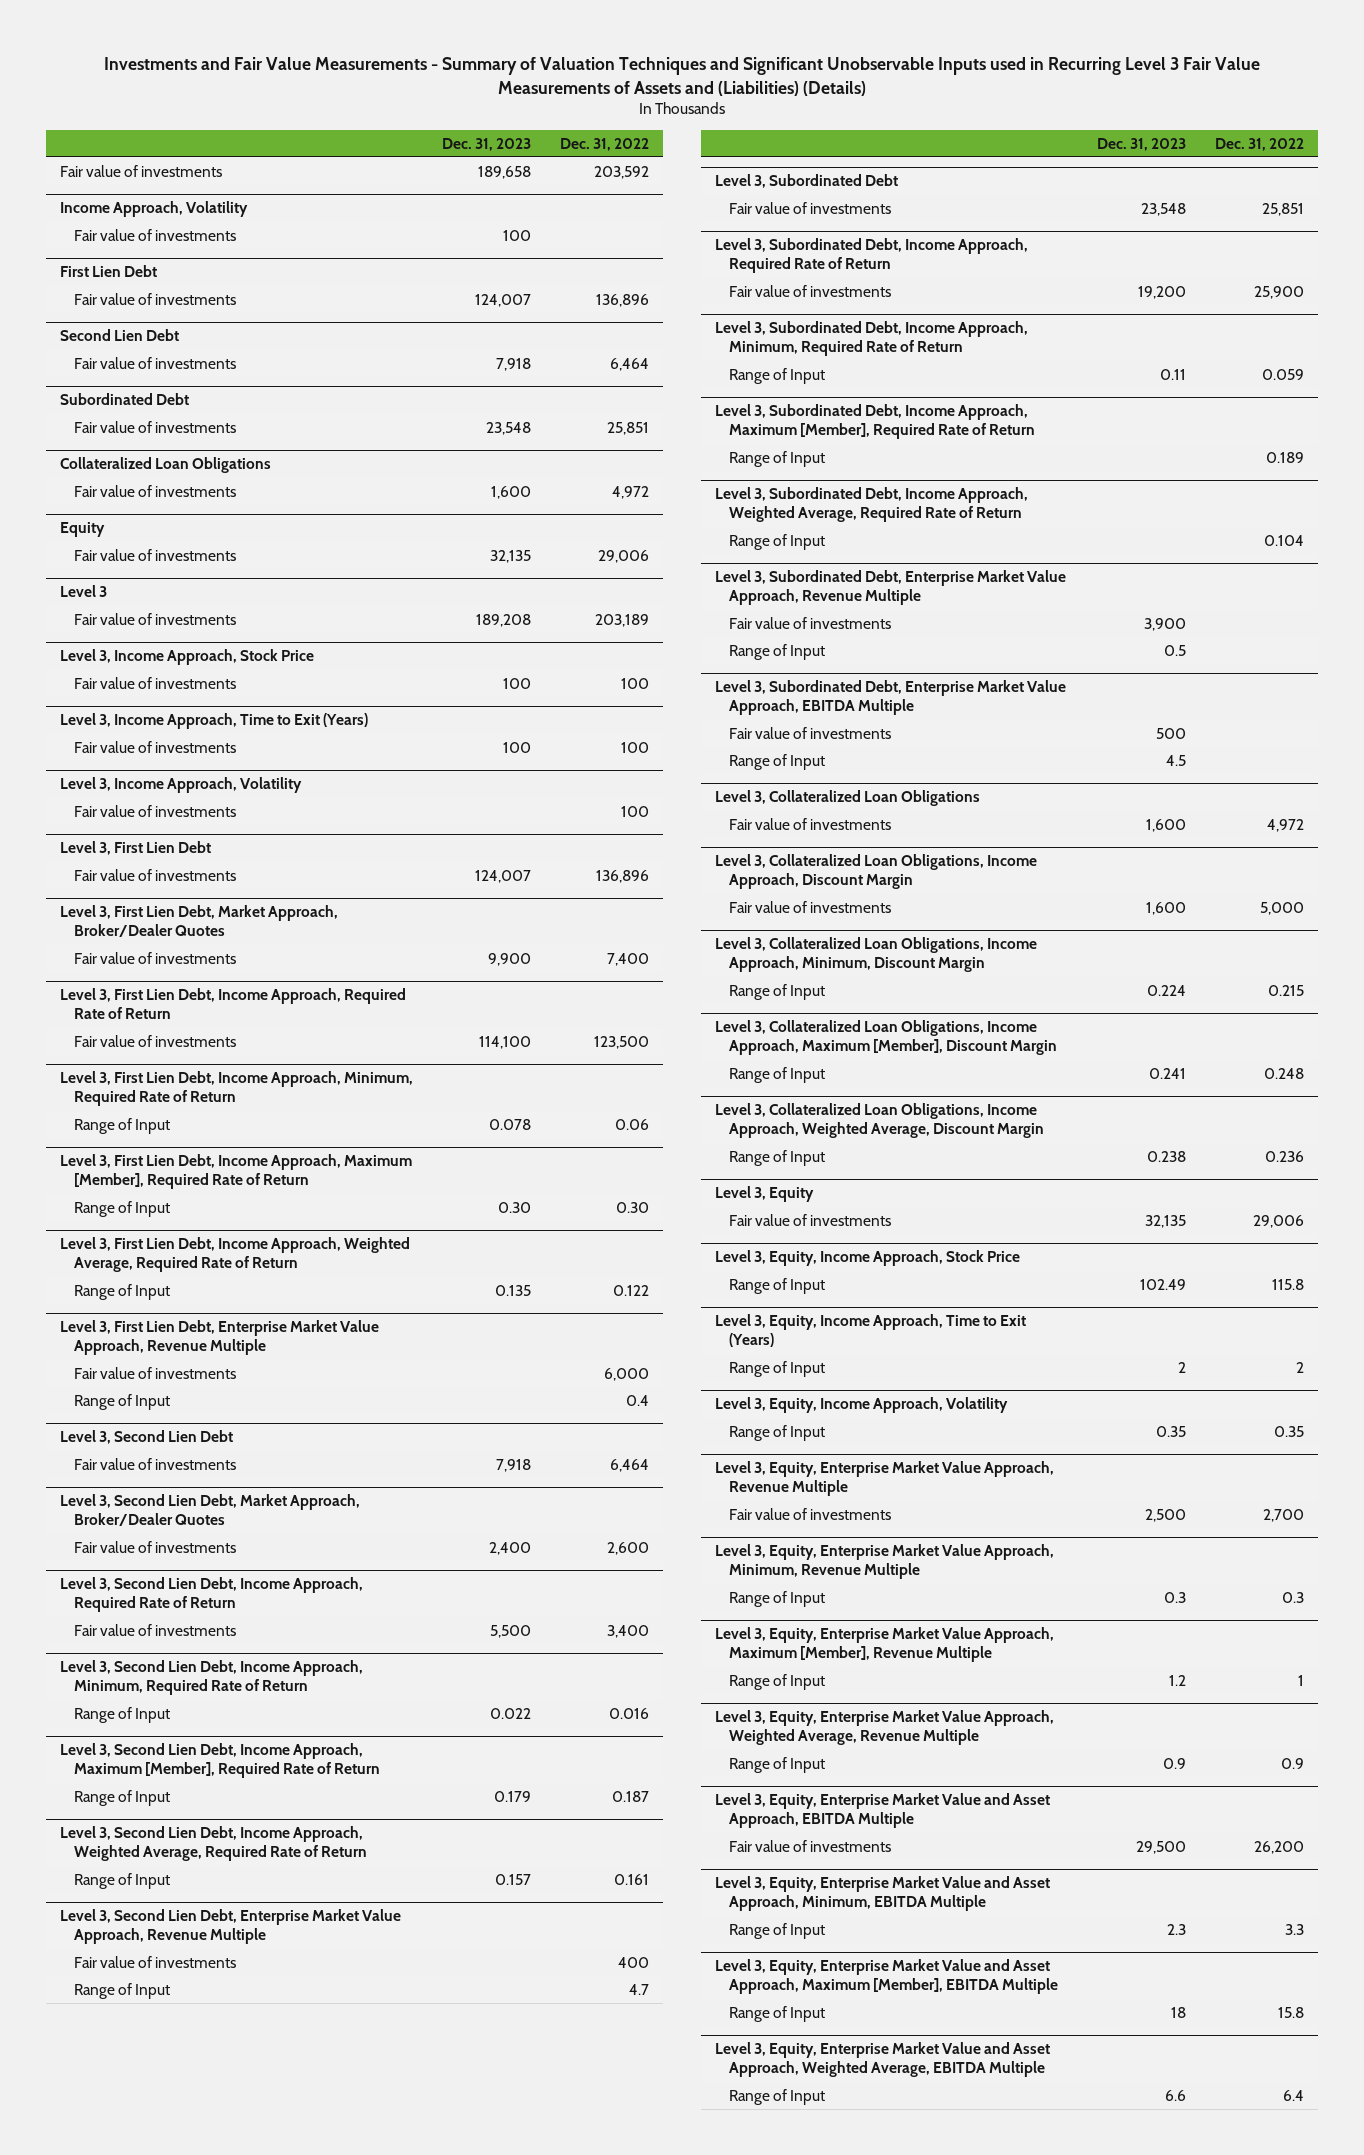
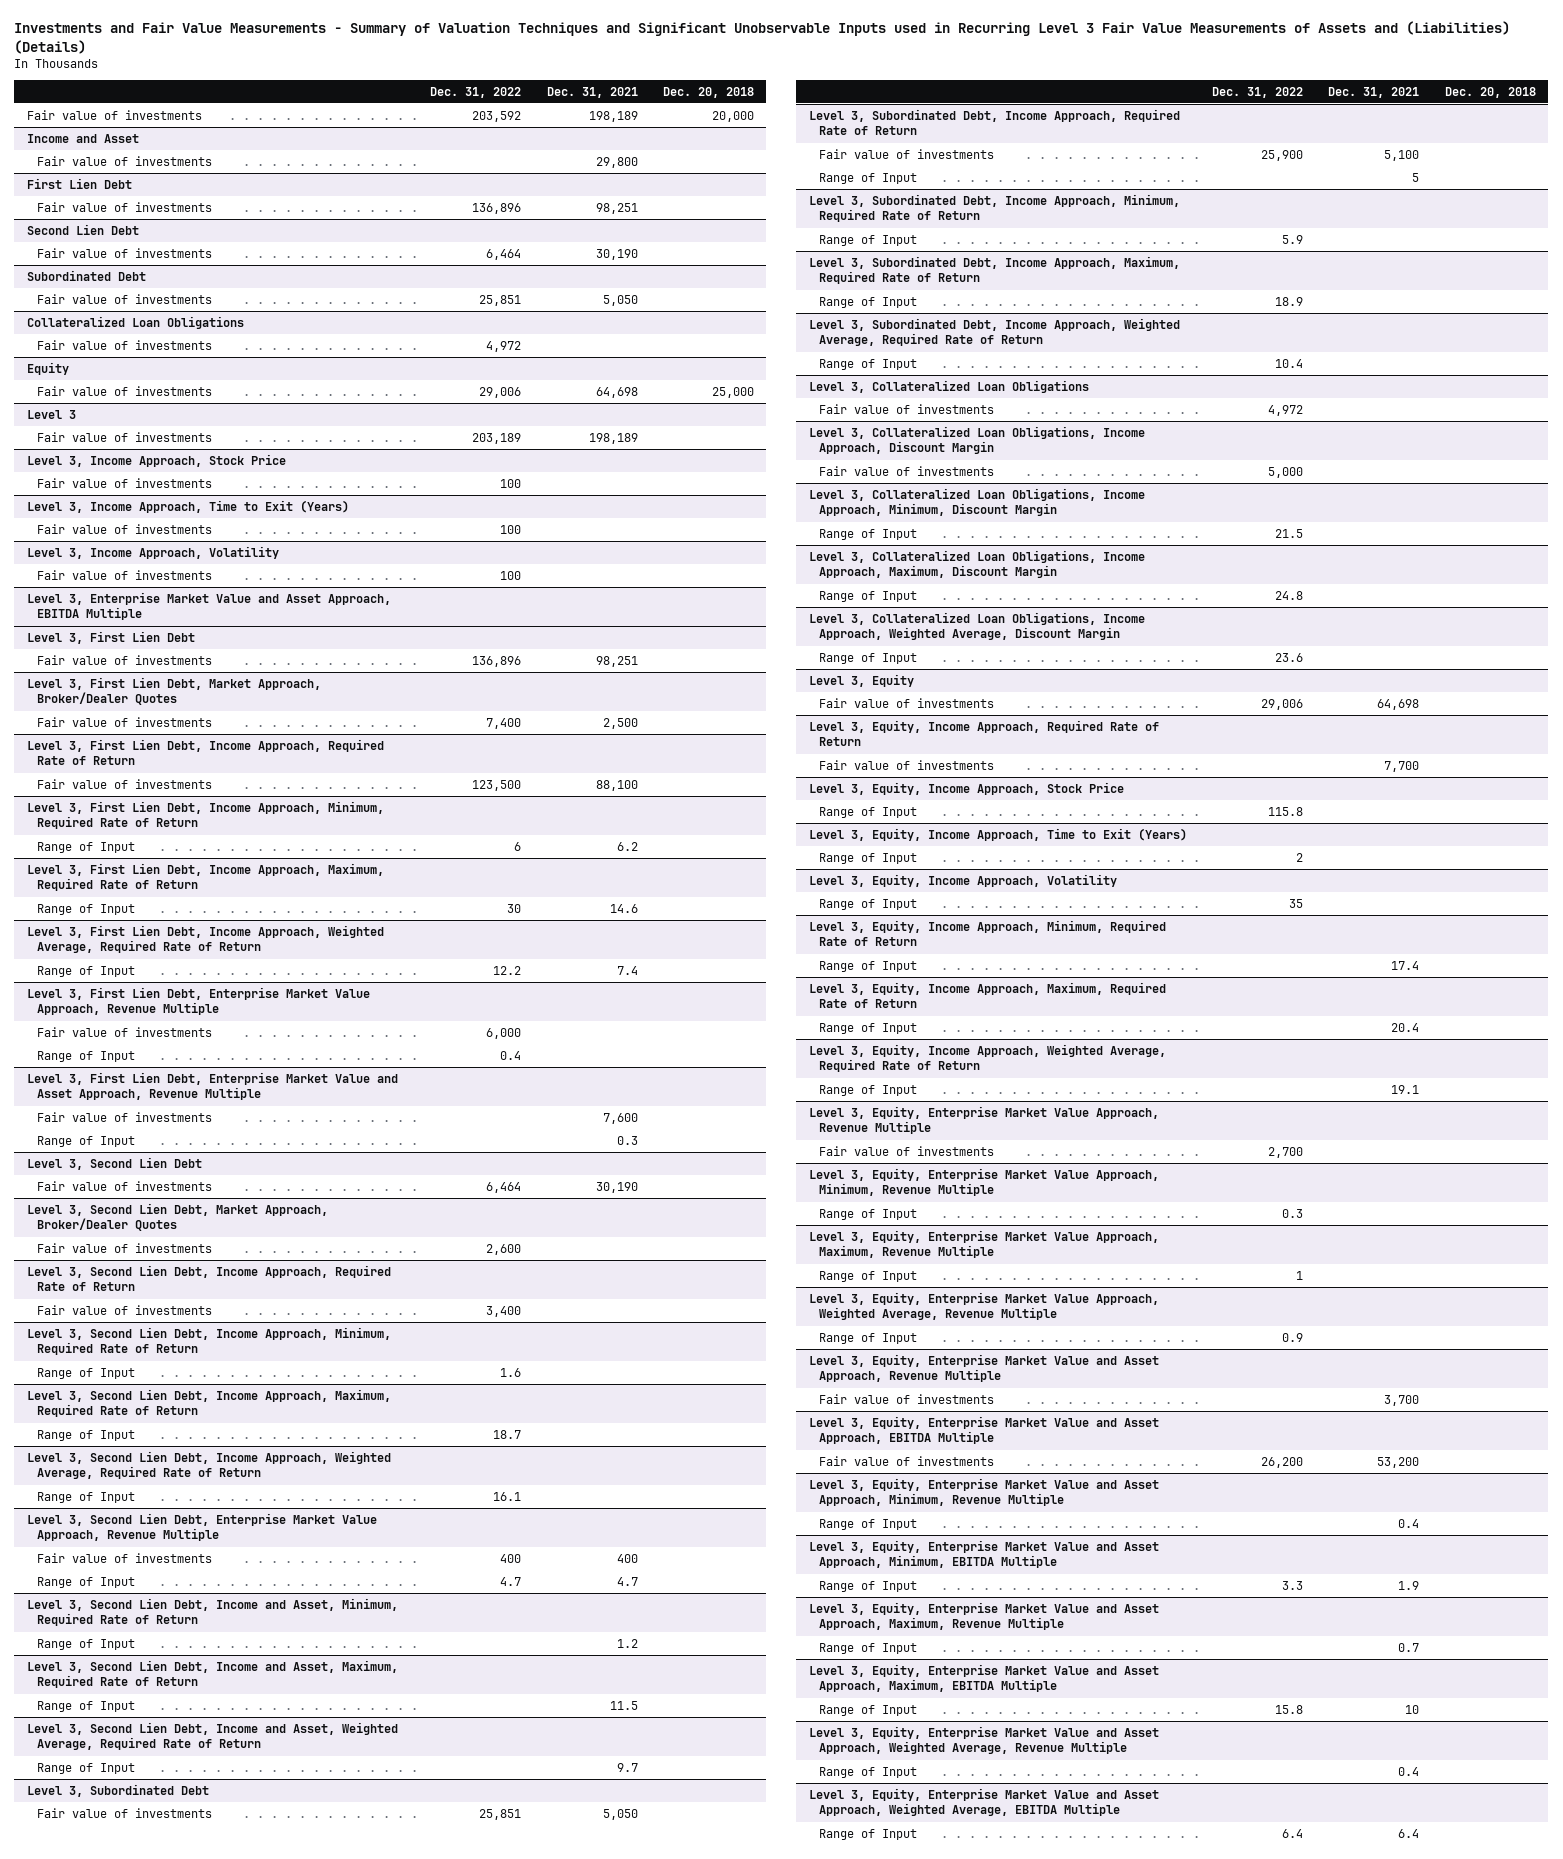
- | Dec. 31, 2023 | Dec. 31, 2022
+ | Dec. 31, 2022 | Dec. 31, 2021 | Dec. 20, 2018
- Income Approach, Volatility
+ Income and Asset
+ Level 3, Enterprise Market Value and Asset Approach, EBITDA Multiple
@ Level 3, First Lien Debt, Income Approach, Minimum, Required Rate of Return
- Range of Input | 0.078 | 0.06
- Level 3, First Lien Debt, Income Approach, Maximum [Member], Required Rate of Return
- Range of Input | 0.30 | 0.30
@ Level 3, First Lien Debt, Income Approach, Minimum, Required Rate of Return
+ Range of Input | 6 | 6.2 |
+ Level 3, First Lien Debt, Income Approach, Maximum, Required Rate of Return
+ Range of Input | 30 | 14.6 |
@ Level 3, First Lien Debt, Income Approach, Weighted Average, Required Rate of Return
- Range of Input | 0.135 | 0.122
+ Range of Input | 12.2 | 7.4 |
+ Level 3, First Lien Debt, Enterprise Market Value and Asset Approach, Revenue Multiple
+ Fair value of investments | | 7,600 |
+ Range of Input | | 0.3 |
@ Level 3, Second Lien Debt, Income Approach, Minimum, Required Rate of Return
- Range of Input | 0.022 | 0.016
- Level 3, Second Lien Debt, Income Approach, Maximum [Member], Required Rate of Return
- Range of Input | 0.179 | 0.187
@ Level 3, Second Lien Debt, Income Approach, Minimum, Required Rate of Return
+ Range of Input | 1.6 | |
+ Level 3, Second Lien Debt, Income Approach, Maximum, Required Rate of Return
+ Range of Input | 18.7 | |
@ Level 3, Second Lien Debt, Income Approach, Weighted Average, Required Rate of Return
- Range of Input | 0.157 | 0.161
+ Range of Input | 16.1 | |
+ Level 3, Second Lien Debt, Income and Asset, Minimum, Required Rate of Return
+ Range of Input | | 1.2 |
+ Level 3, Second Lien Debt, Income and Asset, Maximum, Required Rate of Return
+ Range of Input | | 11.5 |
+ Level 3, Second Lien Debt, Income and Asset, Weighted Average, Required Rate of Return
+ Range of Input | | 9.7 |
@ Level 3, Subordinated Debt, Income Approach, Required Rate of Return
+ Range of Input | | 5 |
@ Level 3, Subordinated Debt, Income Approach, Minimum, Required Rate of Return
- Range of Input | 0.11 | 0.059
- Level 3, Subordinated Debt, Income Approach, Maximum [Member], Required Rate of Return
- Range of Input | | 0.189
@ Level 3, Subordinated Debt, Income Approach, Minimum, Required Rate of Return
+ Range of Input | 5.9 | |
+ Level 3, Subordinated Debt, Income Approach, Maximum, Required Rate of Return
+ Range of Input | 18.9 | |
@ Level 3, Subordinated Debt, Income Approach, Weighted Average, Required Rate of Return
- Range of Input | | 0.104
- Level 3, Subordinated Debt, Enterprise Market Value Approach, Revenue Multiple
- Fair value of investments | 3,900 |
- Range of Input | 0.5 |
- Level 3, Subordinated Debt, Enterprise Market Value Approach, EBITDA Multiple
- Fair value of investments | 500 |
- Range of Input | 4.5 |
@ Level 3, Subordinated Debt, Income Approach, Weighted Average, Required Rate of Return
+ Range of Input | 10.4 | |
@ Level 3, Collateralized Loan Obligations, Income Approach, Minimum, Discount Margin
- Range of Input | 0.224 | 0.215
- Level 3, Collateralized Loan Obligations, Income Approach, Maximum [Member], Discount Margin
- Range of Input | 0.241 | 0.248
@ Level 3, Collateralized Loan Obligations, Income Approach, Minimum, Discount Margin
+ Range of Input | 21.5 | |
+ Level 3, Collateralized Loan Obligations, Income Approach, Maximum, Discount Margin
+ Range of Input | 24.8 | |
@ Level 3, Collateralized Loan Obligations, Income Approach, Weighted Average, Discount Margin
- Range of Input | 0.238 | 0.236
+ Range of Input | 23.6 | |
+ Level 3, Equity, Income Approach, Required Rate of Return
+ Fair value of investments | | 7,700 |
@ Level 3, Equity, Income Approach, Volatility
- Range of Input | 0.35 | 0.35
+ Range of Input | 35 | |
+ Level 3, Equity, Income Approach, Minimum, Required Rate of Return
+ Range of Input | | 17.4 |
+ Level 3, Equity, Income Approach, Maximum, Required Rate of Return
+ Range of Input | | 20.4 |
+ Level 3, Equity, Income Approach, Weighted Average, Required Rate of Return
+ Range of Input | | 19.1 |
- Level 3, Equity, Enterprise Market Value Approach, Maximum [Member], Revenue Multiple
+ Level 3, Equity, Enterprise Market Value Approach, Maximum, Revenue Multiple
+ Level 3, Equity, Enterprise Market Value and Asset Approach, Revenue Multiple
+ Fair value of investments | | 3,700 |
+ Level 3, Equity, Enterprise Market Value and Asset Approach, Minimum, Revenue Multiple
+ Range of Input | | 0.4 |
- Level 3, Equity, Enterprise Market Value and Asset Approach, Maximum [Member], EBITDA Multiple
+ Level 3, Equity, Enterprise Market Value and Asset Approach, Maximum, Revenue Multiple
+ Range of Input | | 0.7 |
+ Level 3, Equity, Enterprise Market Value and Asset Approach, Maximum, EBITDA Multiple
+ Level 3, Equity, Enterprise Market Value and Asset Approach, Weighted Average, Revenue Multiple
+ Range of Input | | 0.4 |

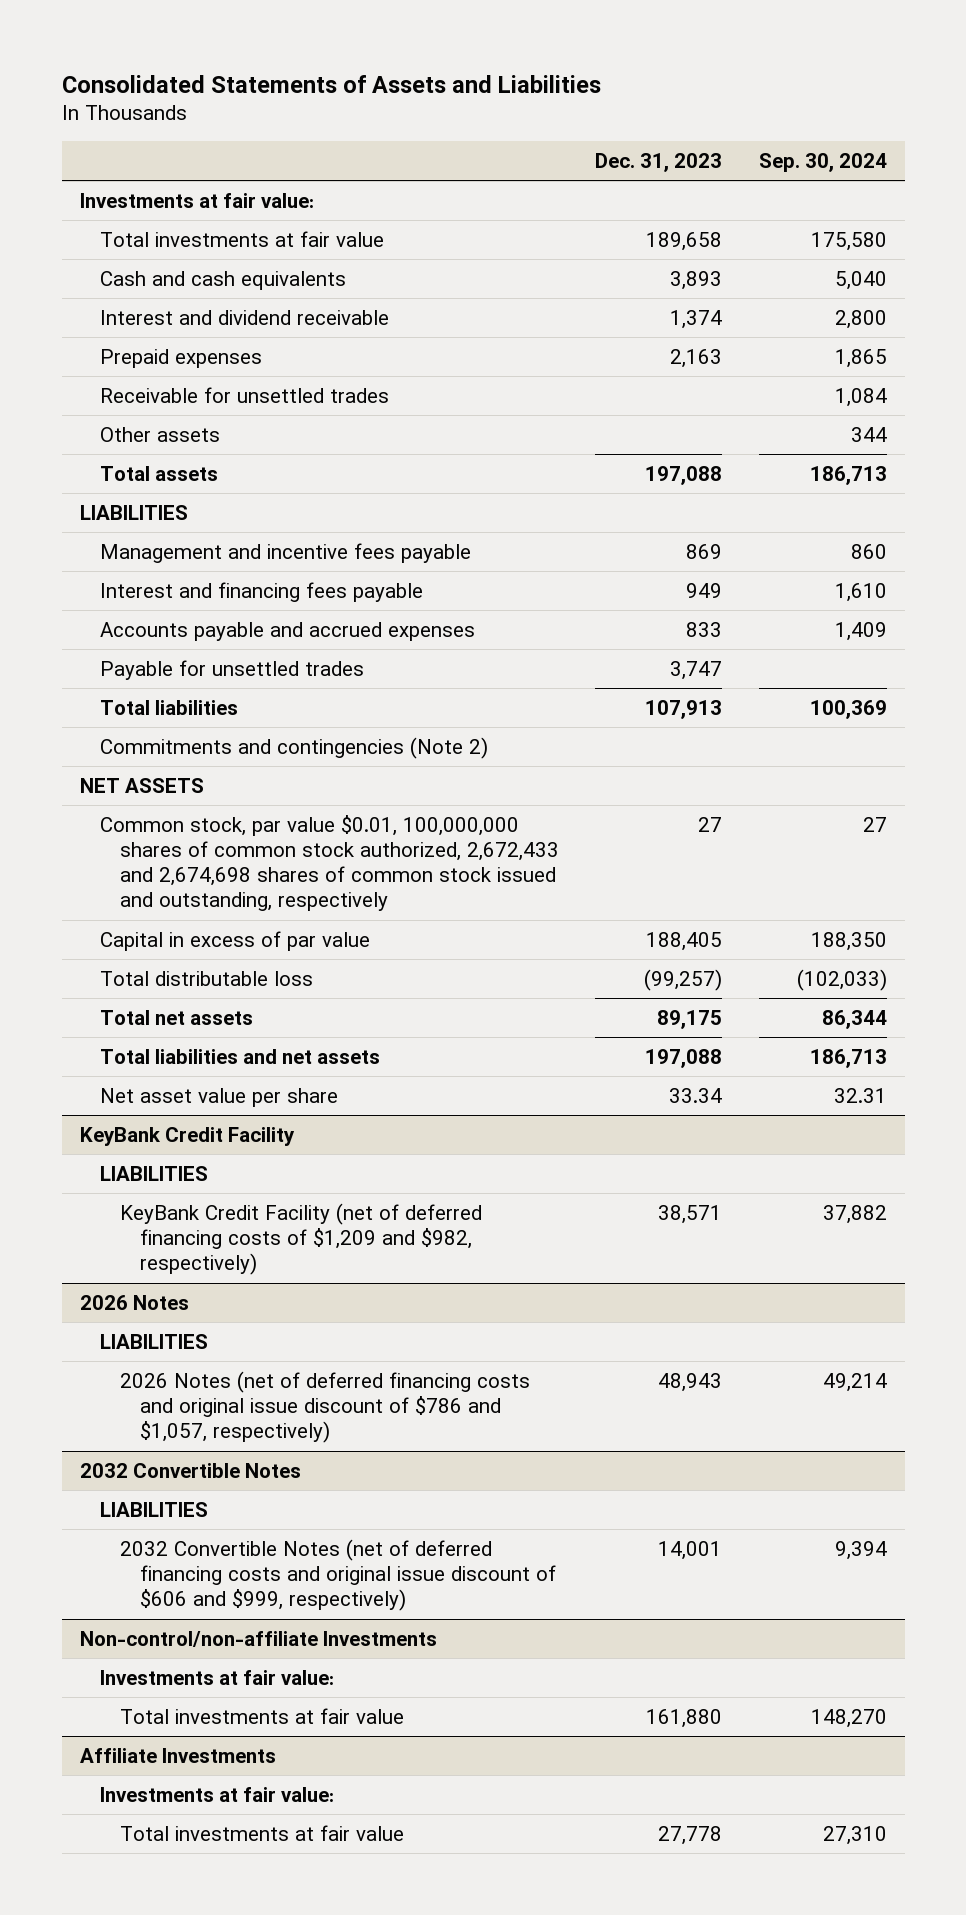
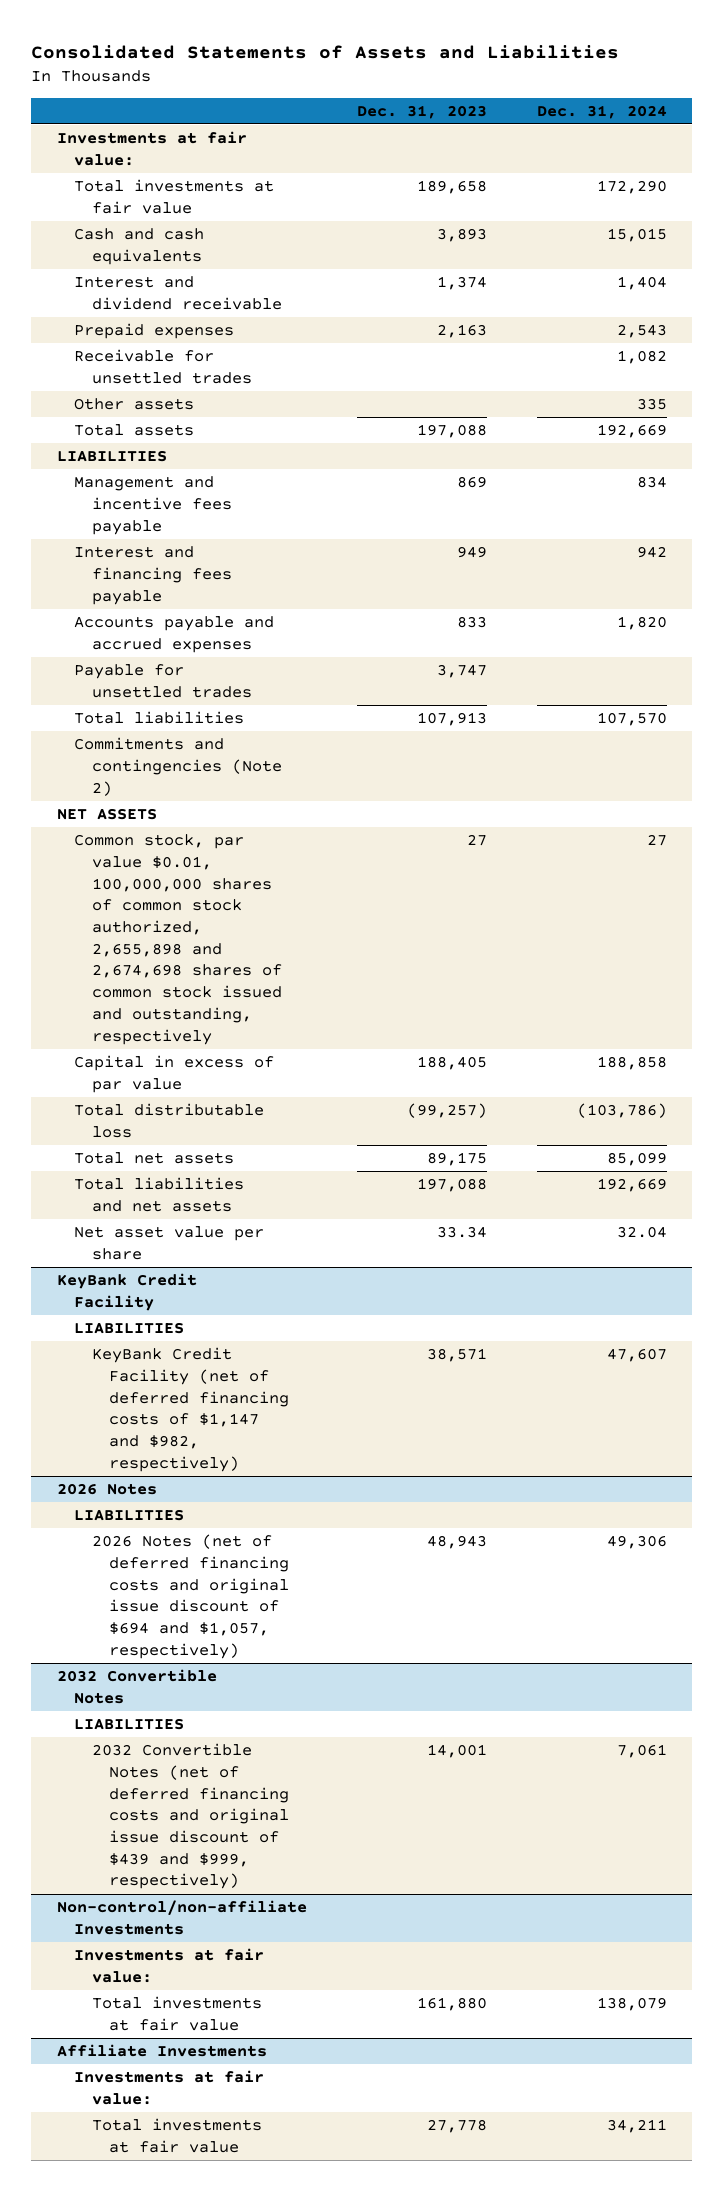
- | Dec. 31, 2023 | Sep. 30, 2024
+ | Dec. 31, 2023 | Dec. 31, 2024
- Common stock, par value $0.01, 100,000,000 shares of common stock authorized, 2,672,433 and 2,674,698 shares of common stock issued and outstanding, respectively | 27 | 27
+ Common stock, par value $0.01, 100,000,000 shares of common stock authorized, 2,655,898 and 2,674,698 shares of common stock issued and outstanding, respectively | 27 | 27
@ KeyBank Credit Facility
- KeyBank Credit Facility (net of deferred financing costs of $1,209 and $982, respectively) | 38,571 | 37,882
+ KeyBank Credit Facility (net of deferred financing costs of $1,147 and $982, respectively) | 38,571 | 47,607
@ 2026 Notes
- 2026 Notes (net of deferred financing costs and original issue discount of $786 and $1,057, respectively) | 48,943 | 49,214
+ 2026 Notes (net of deferred financing costs and original issue discount of $694 and $1,057, respectively) | 48,943 | 49,306
@ 2032 Convertible Notes
- 2032 Convertible Notes (net of deferred financing costs and original issue discount of $606 and $999, respectively) | 14,001 | 9,394
+ 2032 Convertible Notes (net of deferred financing costs and original issue discount of $439 and $999, respectively) | 14,001 | 7,061

